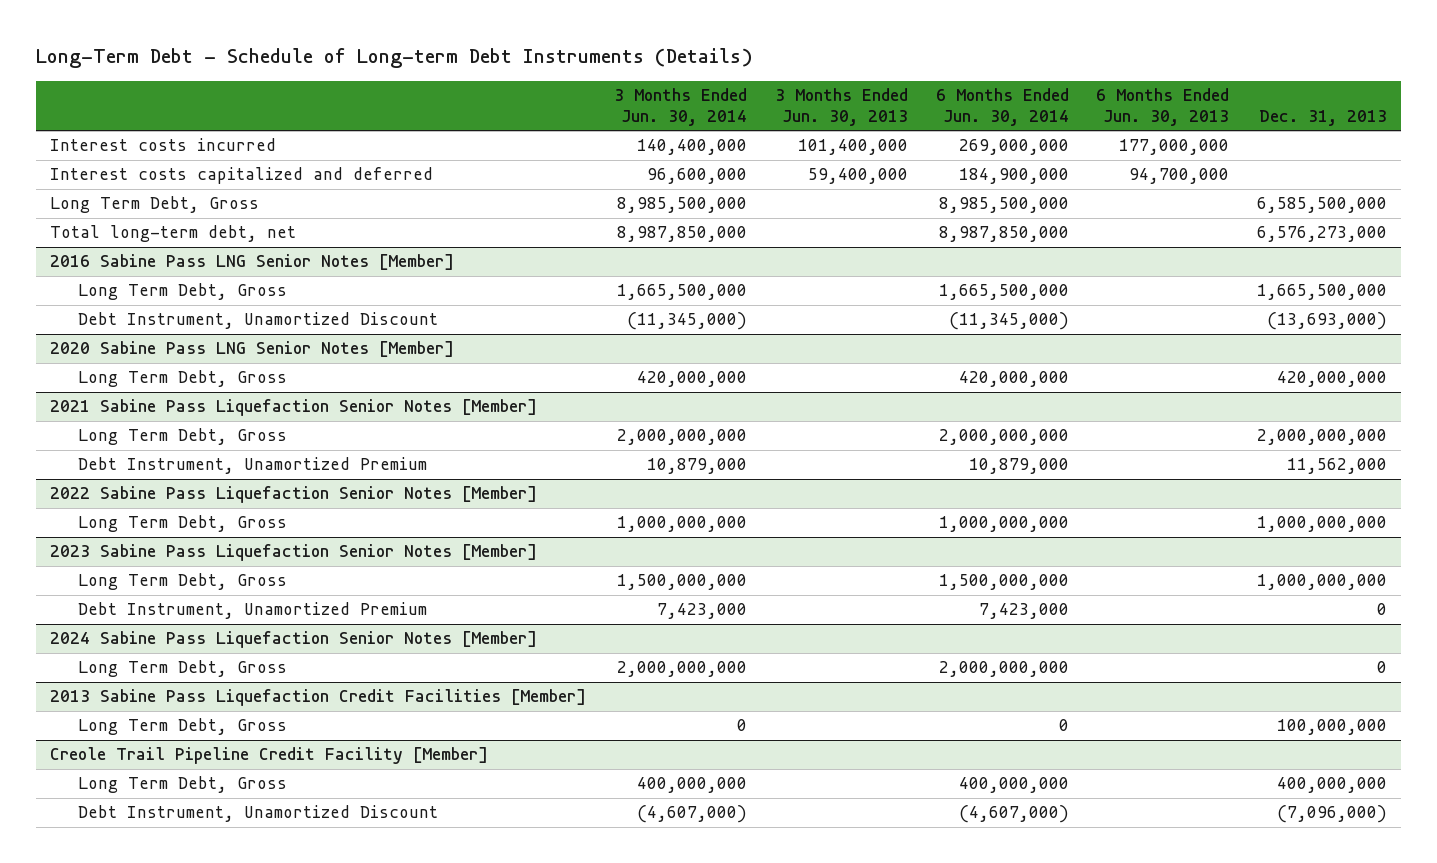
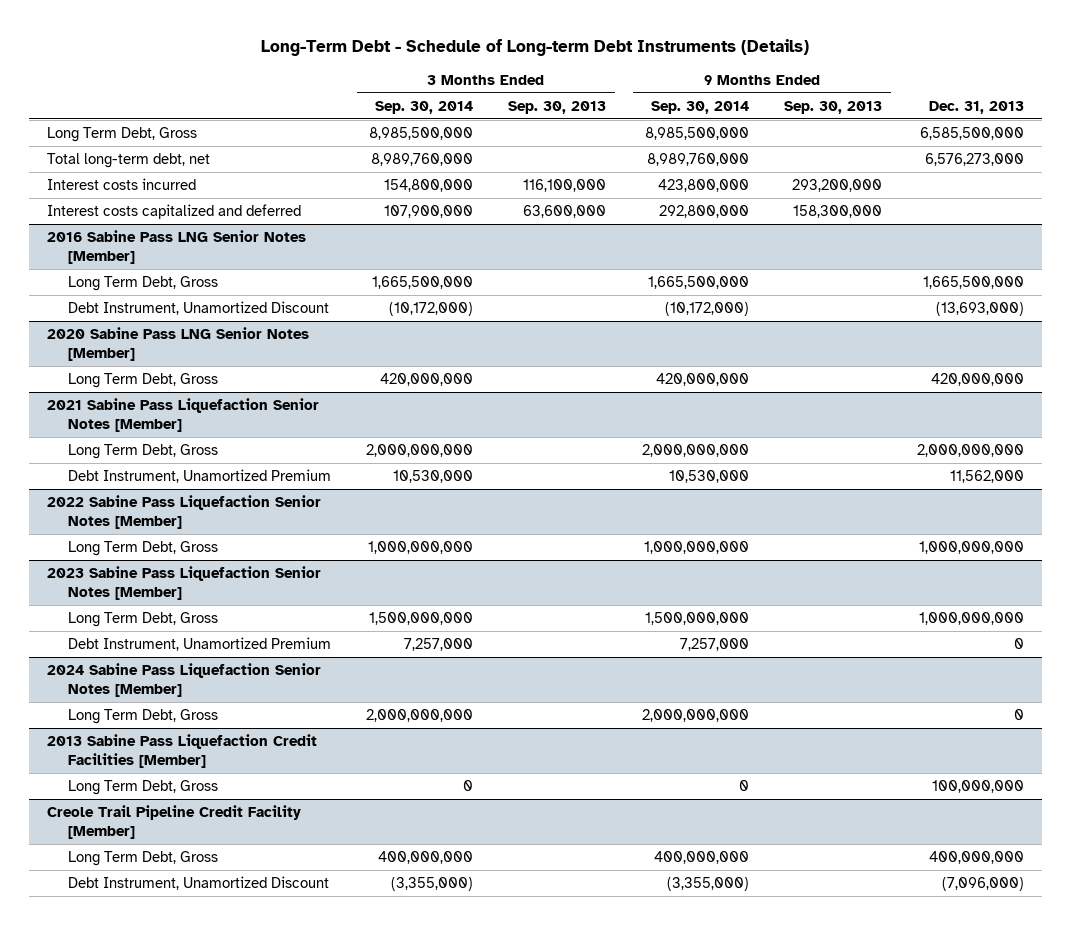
- | 3 Months Ended Jun. 30, 2014 | 3 Months Ended Jun. 30, 2013 | 6 Months Ended Jun. 30, 2014 | 6 Months Ended Jun. 30, 2013 | Dec. 31, 2013
+ | 3 Months Ended Sep. 30, 2014 | 3 Months Ended Sep. 30, 2013 | 9 Months Ended Sep. 30, 2014 | 9 Months Ended Sep. 30, 2013 | Dec. 31, 2013
moved down: Interest costs incurred | 154,800,000 | 116,100,000 | 423,800,000 | 293,200,000 |
moved down: Interest costs capitalized and deferred | 107,900,000 | 63,600,000 | 292,800,000 | 158,300,000 |

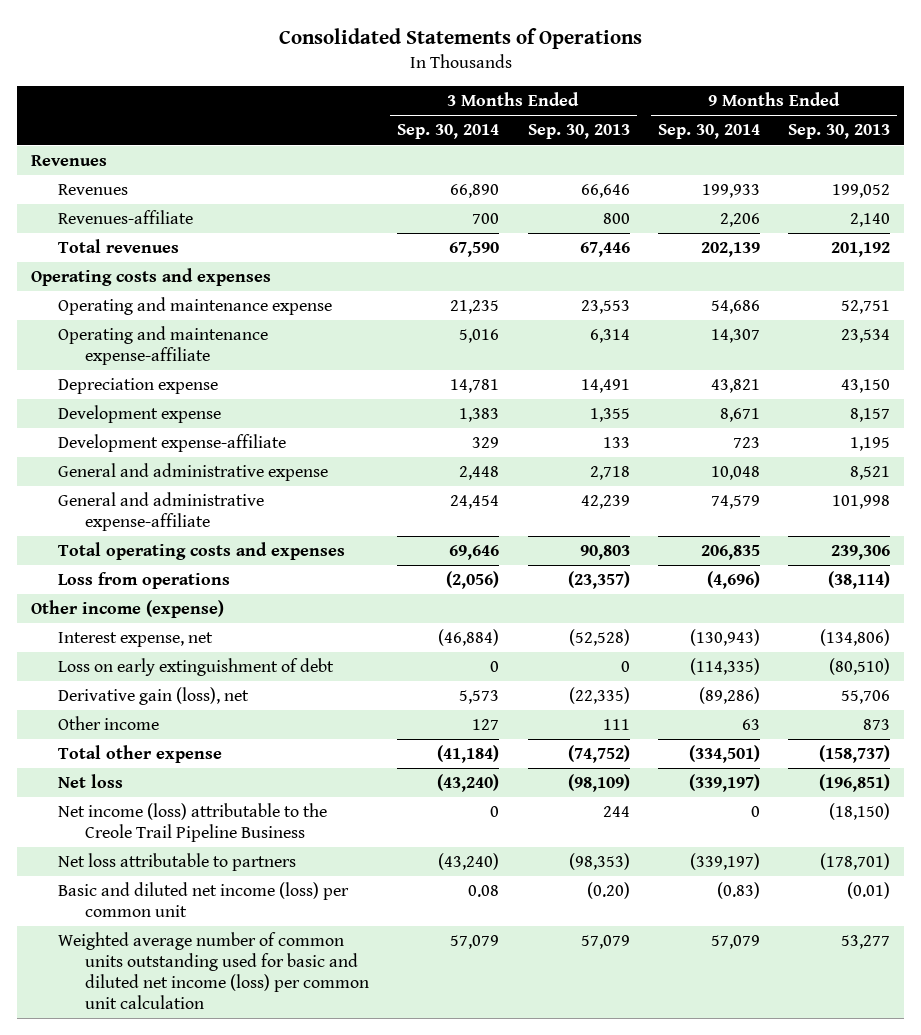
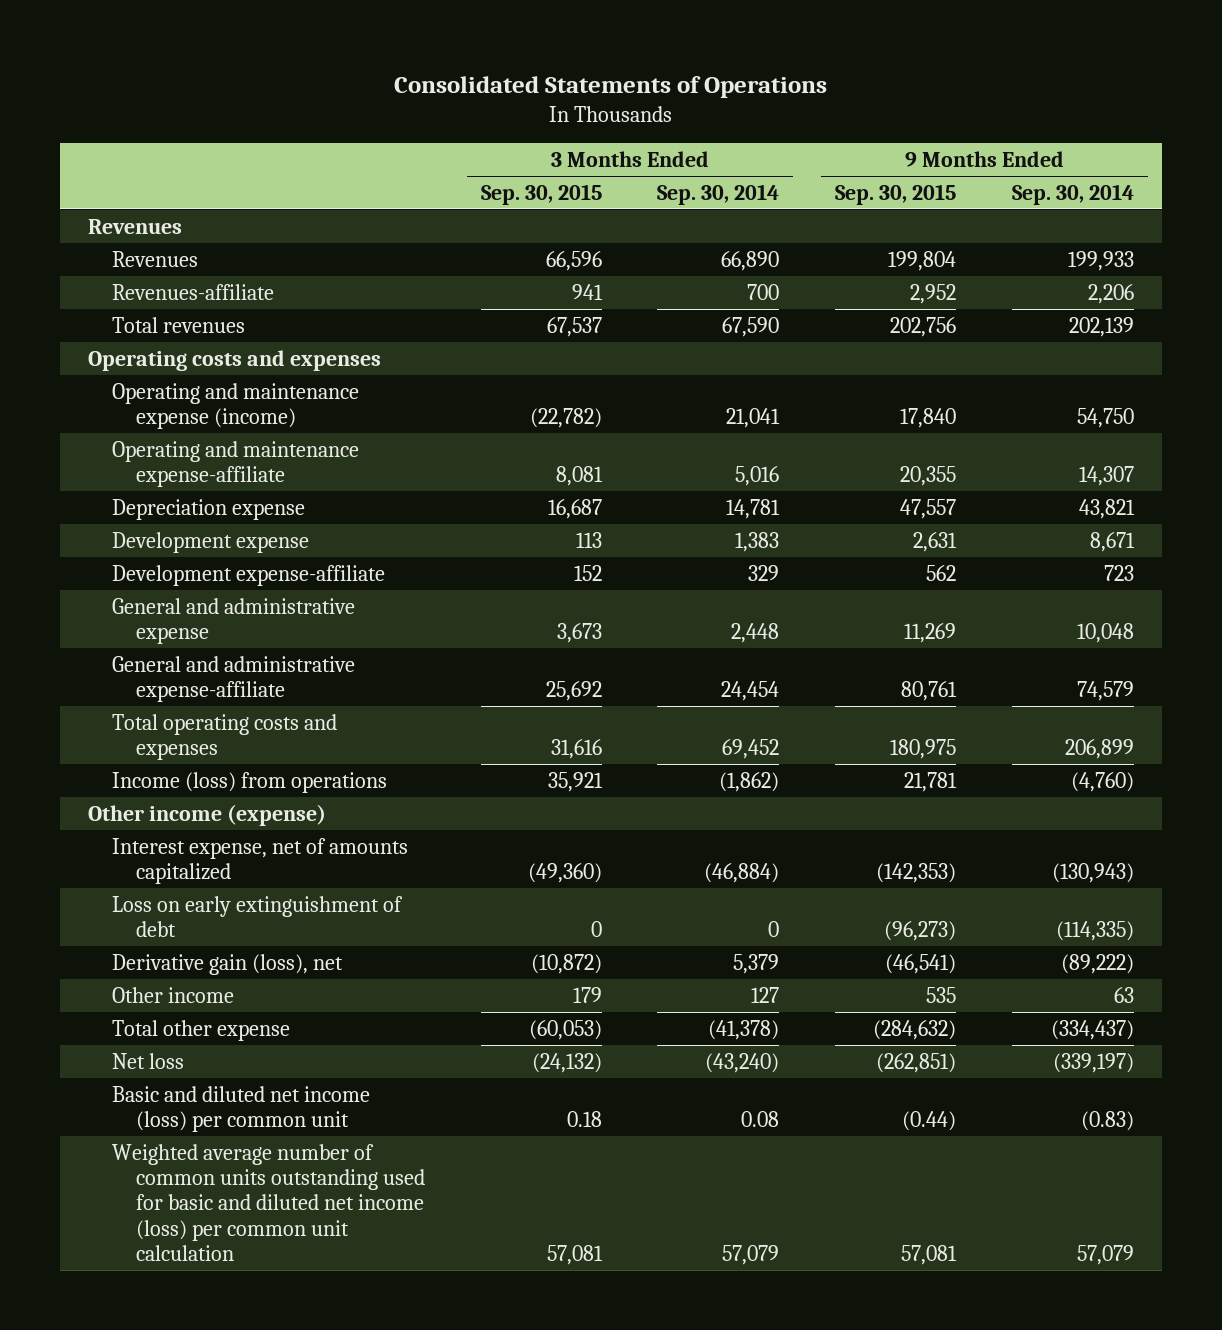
- | 3 Months Ended Sep. 30, 2014 | 3 Months Ended Sep. 30, 2013 | 9 Months Ended Sep. 30, 2014 | 9 Months Ended Sep. 30, 2013
+ | 3 Months Ended Sep. 30, 2015 | 3 Months Ended Sep. 30, 2014 | 9 Months Ended Sep. 30, 2015 | 9 Months Ended Sep. 30, 2014
- Operating and maintenance expense | 21,235 | 23,553 | 54,686 | 52,751
+ Operating and maintenance expense (income) | (22,782) | 21,041 | 17,840 | 54,750
- Total operating costs and expenses | 69,646 | 90,803 | 206,835 | 239,306
- Loss from operations | (2,056) | (23,357) | (4,696) | (38,114)
+ Total operating costs and expenses | 31,616 | 69,452 | 180,975 | 206,899
+ Income (loss) from operations | 35,921 | (1,862) | 21,781 | (4,760)
- Interest expense, net | (46,884) | (52,528) | (130,943) | (134,806)
+ Interest expense, net of amounts capitalized | (49,360) | (46,884) | (142,353) | (130,943)
- Derivative gain (loss), net | 5,573 | (22,335) | (89,286) | 55,706
+ Derivative gain (loss), net | (10,872) | 5,379 | (46,541) | (89,222)
- Total other expense | (41,184) | (74,752) | (334,501) | (158,737)
+ Total other expense | (60,053) | (41,378) | (284,632) | (334,437)
- Net income (loss) attributable to the Creole Trail Pipeline Business | 0 | 244 | 0 | (18,150)
- Net loss attributable to partners | (43,240) | (98,353) | (339,197) | (178,701)

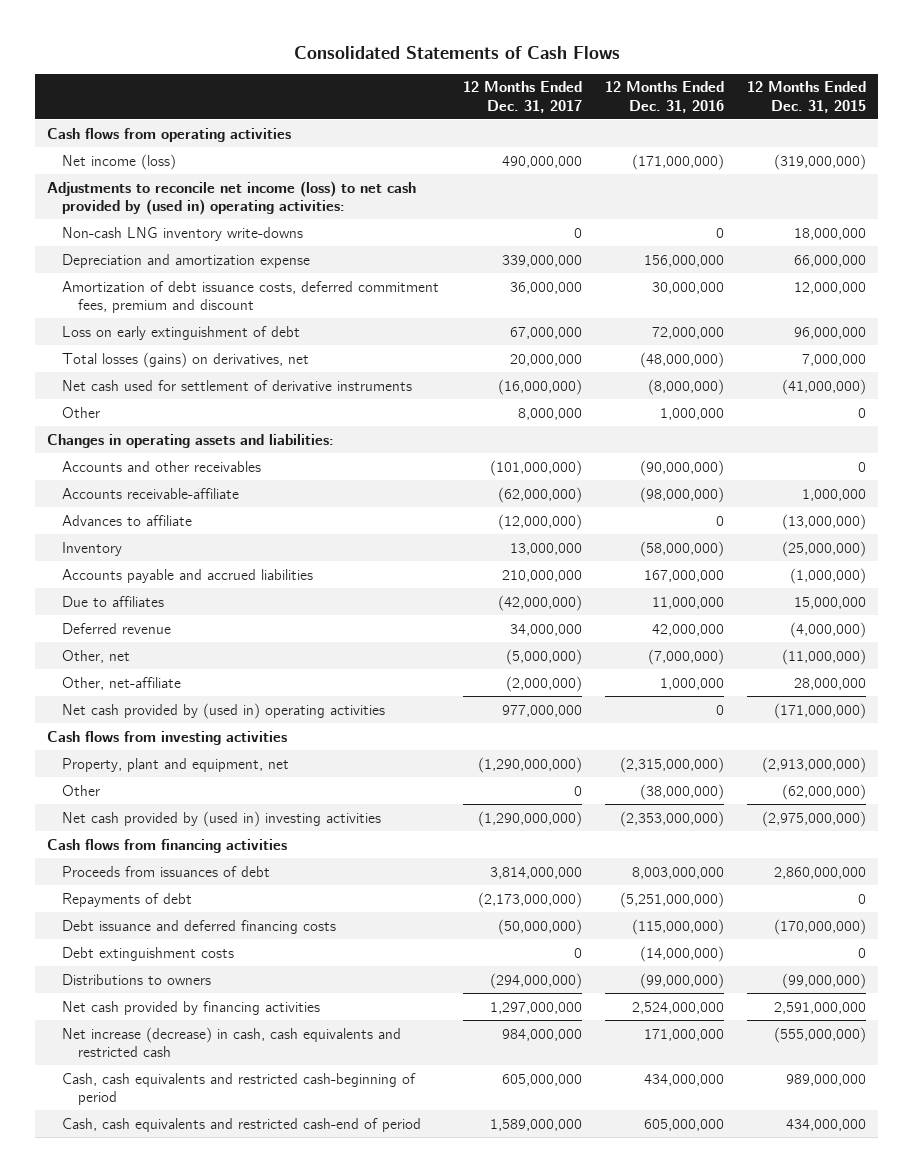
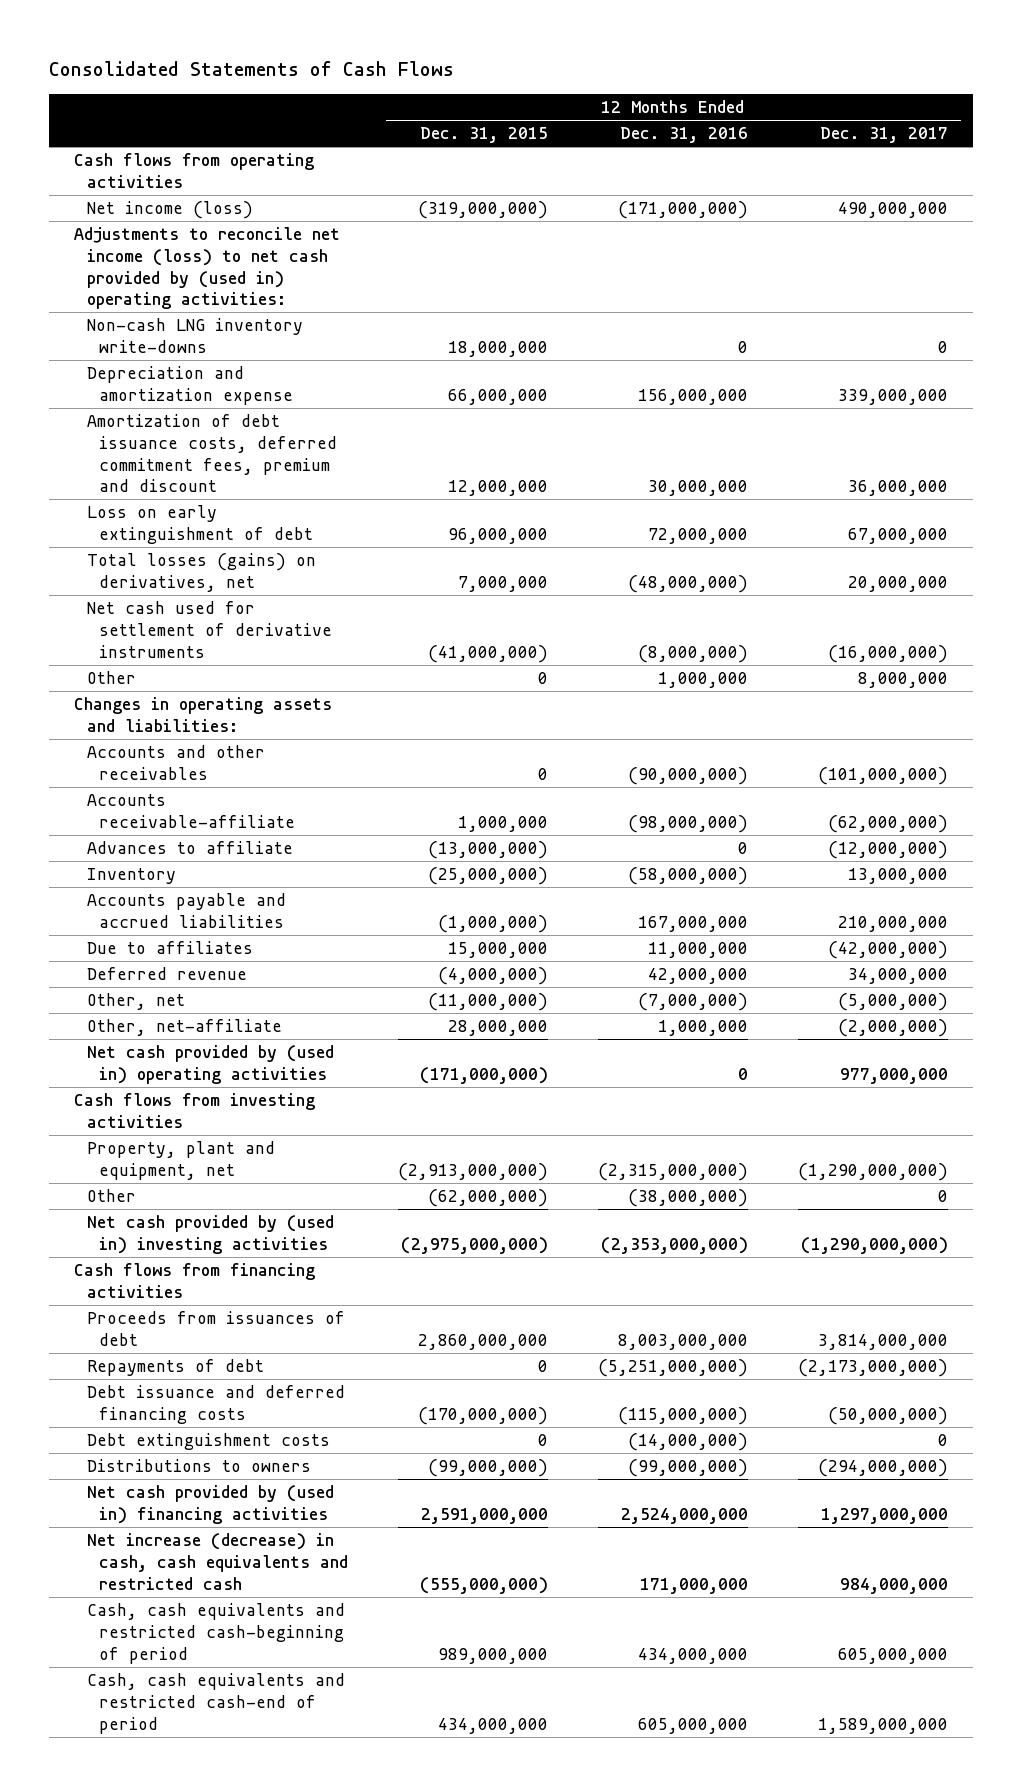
- | 12 Months Ended Dec. 31, 2017 | 12 Months Ended Dec. 31, 2016 | 12 Months Ended Dec. 31, 2015
+ | 12 Months Ended Dec. 31, 2015 | 12 Months Ended Dec. 31, 2016 | 12 Months Ended Dec. 31, 2017
- Net cash provided by financing activities | 1,297,000,000 | 2,524,000,000 | 2,591,000,000
+ Net cash provided by (used in) financing activities | 2,591,000,000 | 2,524,000,000 | 1,297,000,000

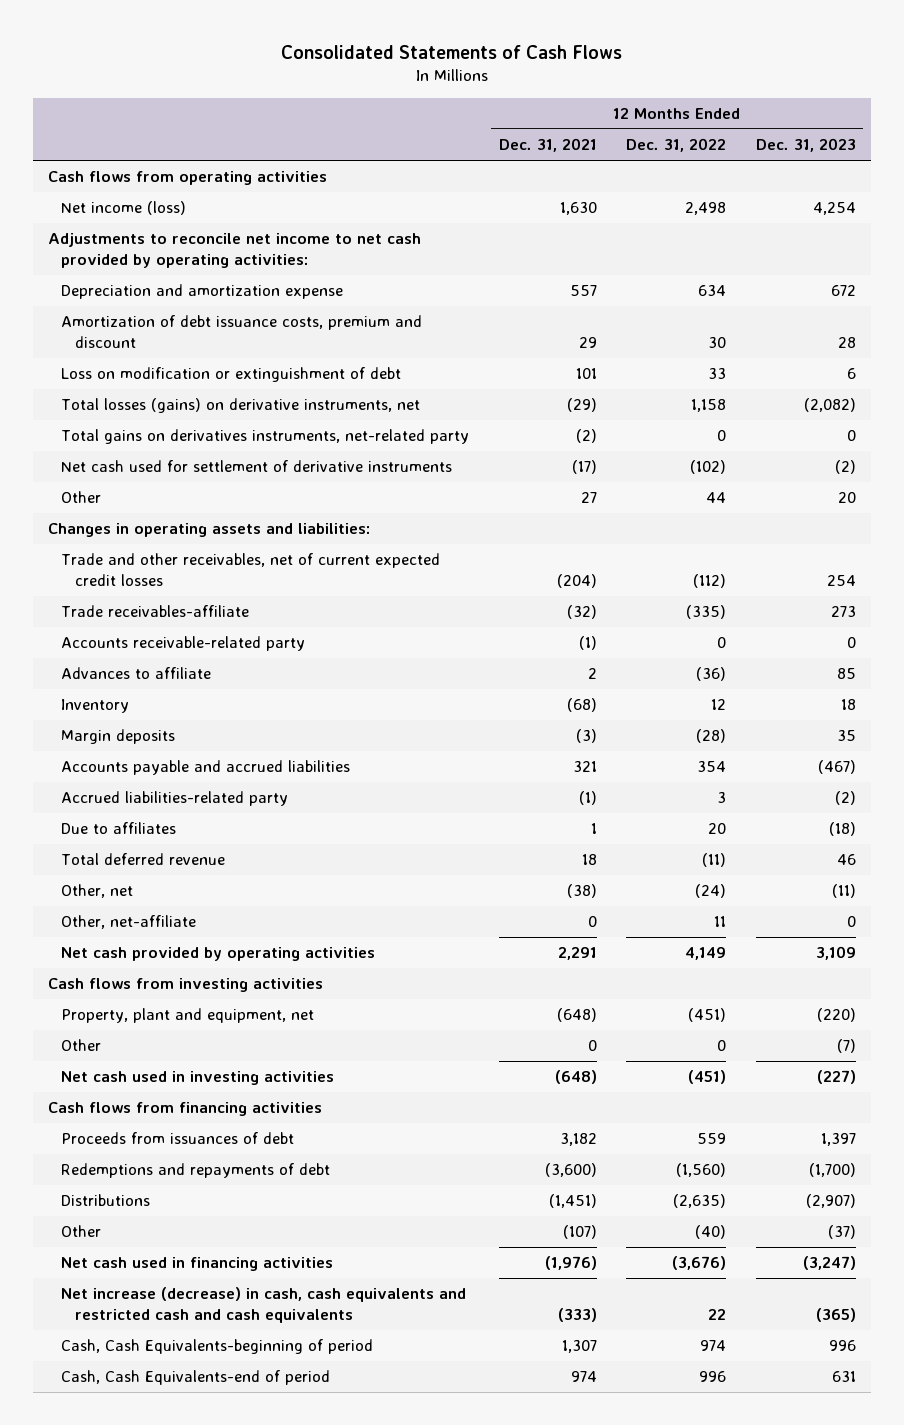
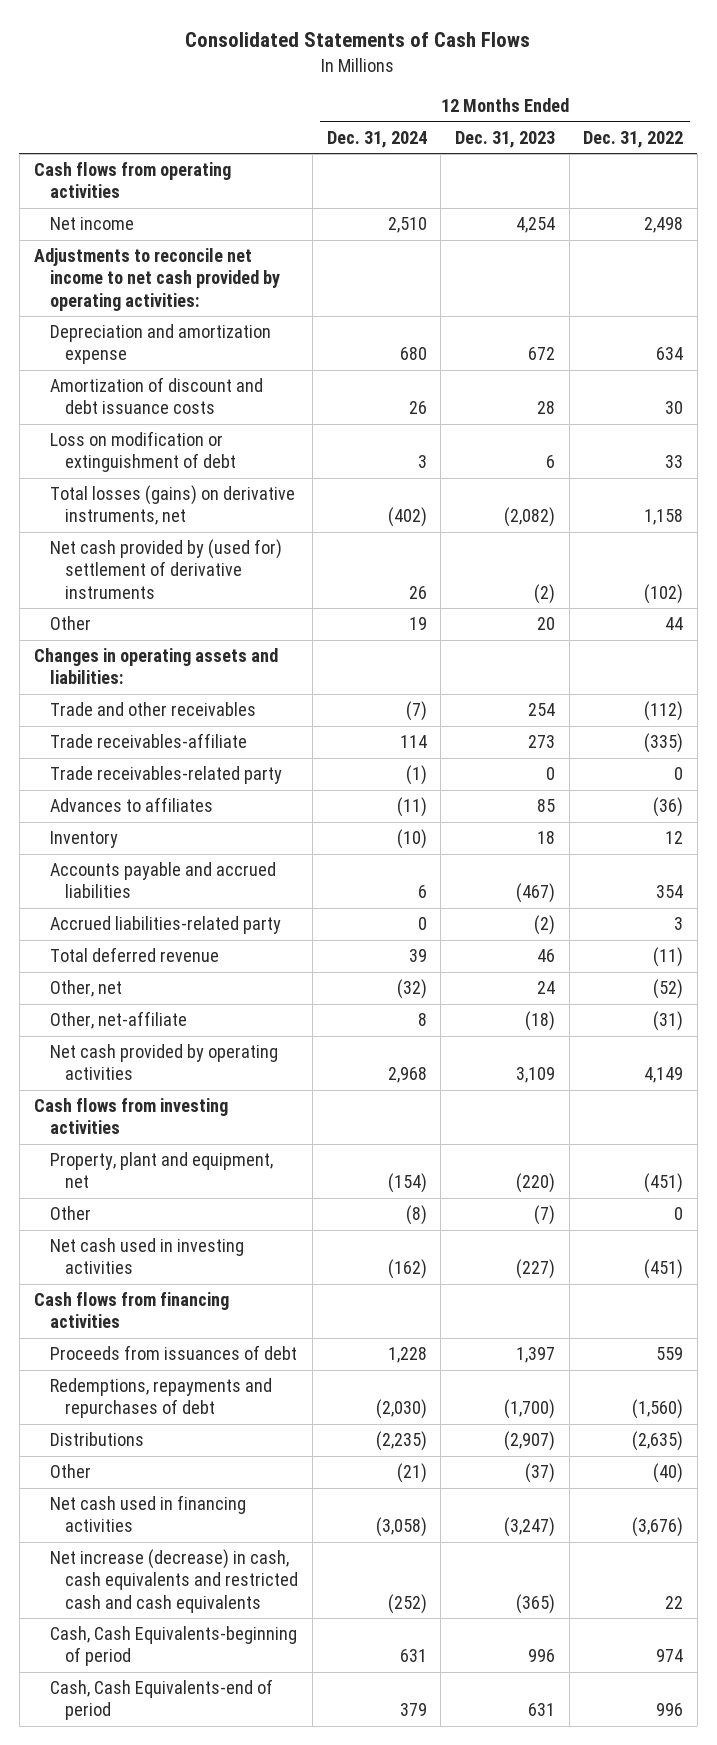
- | 12 Months Ended Dec. 31, 2021 | 12 Months Ended Dec. 31, 2022 | 12 Months Ended Dec. 31, 2023
+ | 12 Months Ended Dec. 31, 2024 | 12 Months Ended Dec. 31, 2023 | 12 Months Ended Dec. 31, 2022
- Net income (loss) | 1,630 | 2,498 | 4,254
+ Net income | 2,510 | 4,254 | 2,498
- Amortization of debt issuance costs, premium and discount | 29 | 30 | 28
+ Amortization of discount and debt issuance costs | 26 | 28 | 30
- Total gains on derivatives instruments, net-related party | (2) | 0 | 0
- Net cash used for settlement of derivative instruments | (17) | (102) | (2)
+ Net cash provided by (used for) settlement of derivative instruments | 26 | (2) | (102)
- Trade and other receivables, net of current expected credit losses | (204) | (112) | 254
+ Trade and other receivables | (7) | 254 | (112)
- Accounts receivable-related party | (1) | 0 | 0
- Advances to affiliate | 2 | (36) | 85
+ Trade receivables-related party | (1) | 0 | 0
+ Advances to affiliates | (11) | 85 | (36)
- Margin deposits | (3) | (28) | 35
- Due to affiliates | 1 | 20 | (18)
- Other, net | (38) | (24) | (11)
- Other, net-affiliate | 0 | 11 | 0
+ Other, net | (32) | 24 | (52)
+ Other, net-affiliate | 8 | (18) | (31)
- Redemptions and repayments of debt | (3,600) | (1,560) | (1,700)
+ Redemptions, repayments and repurchases of debt | (2,030) | (1,700) | (1,560)

